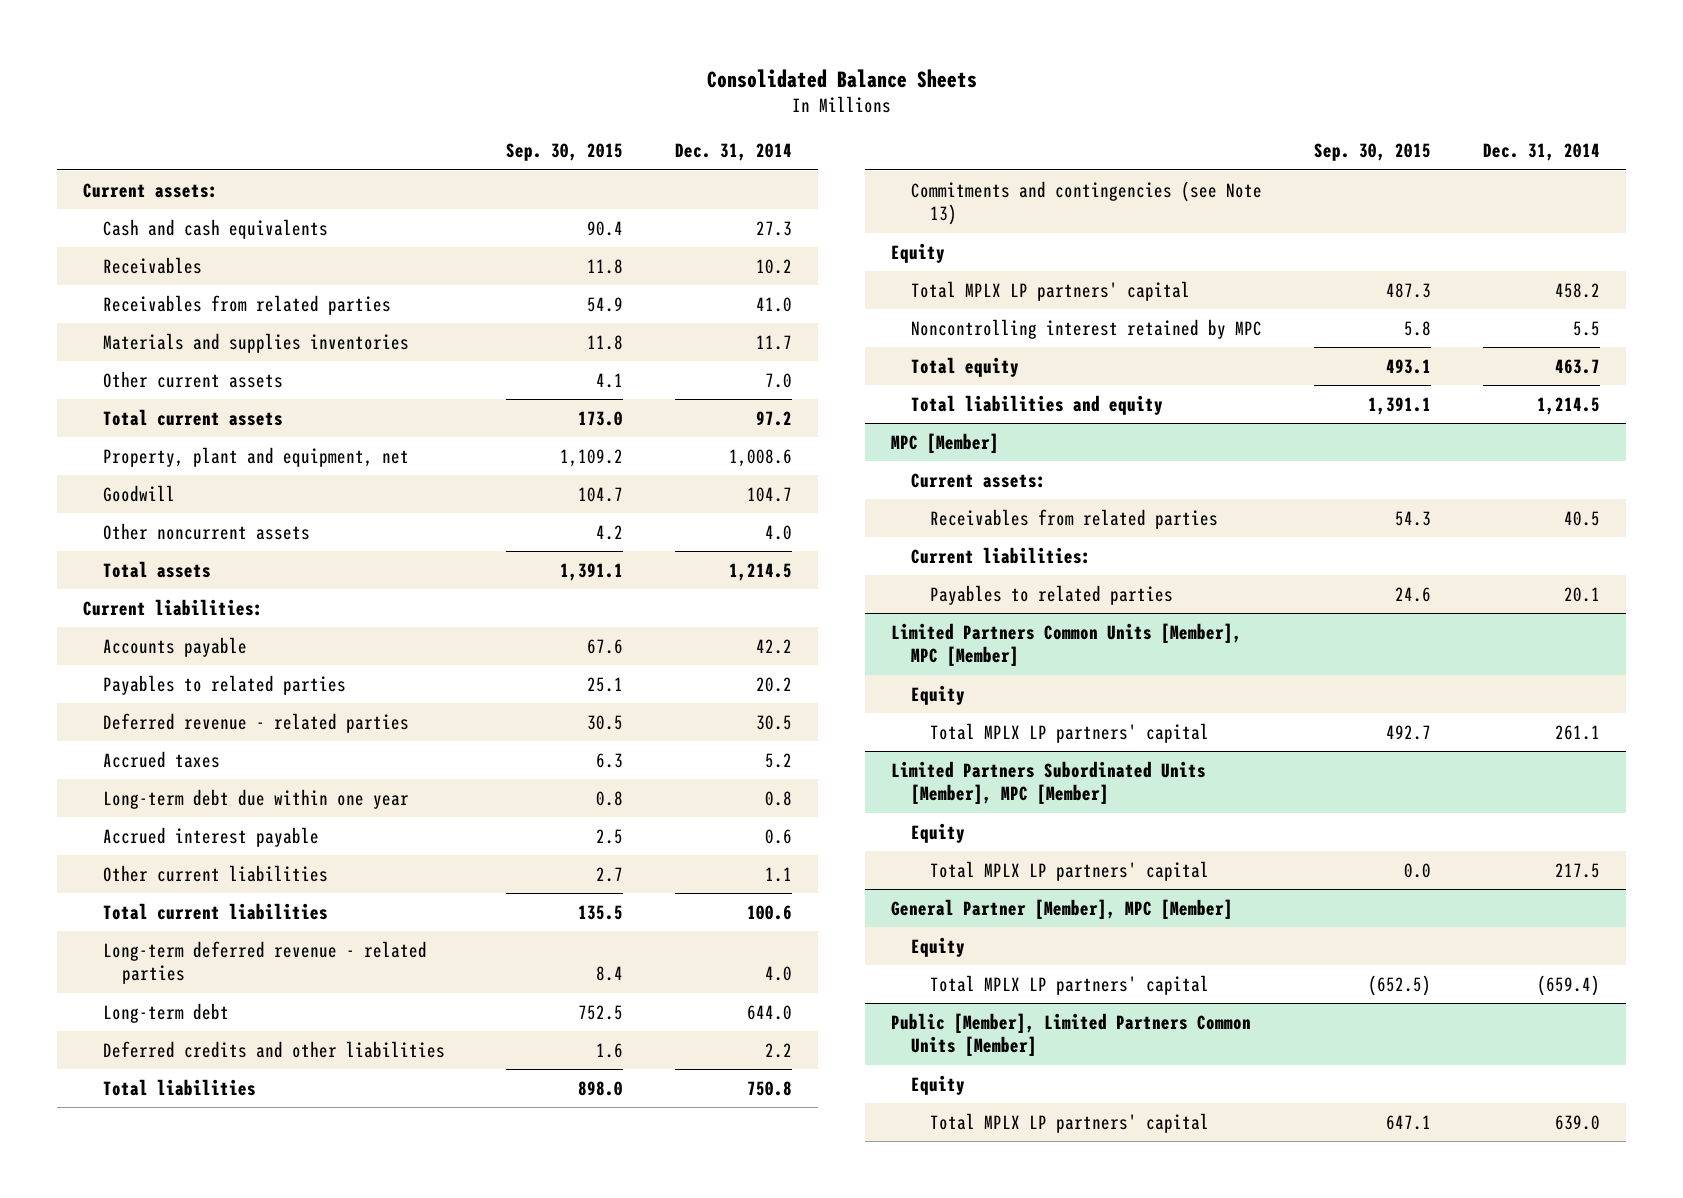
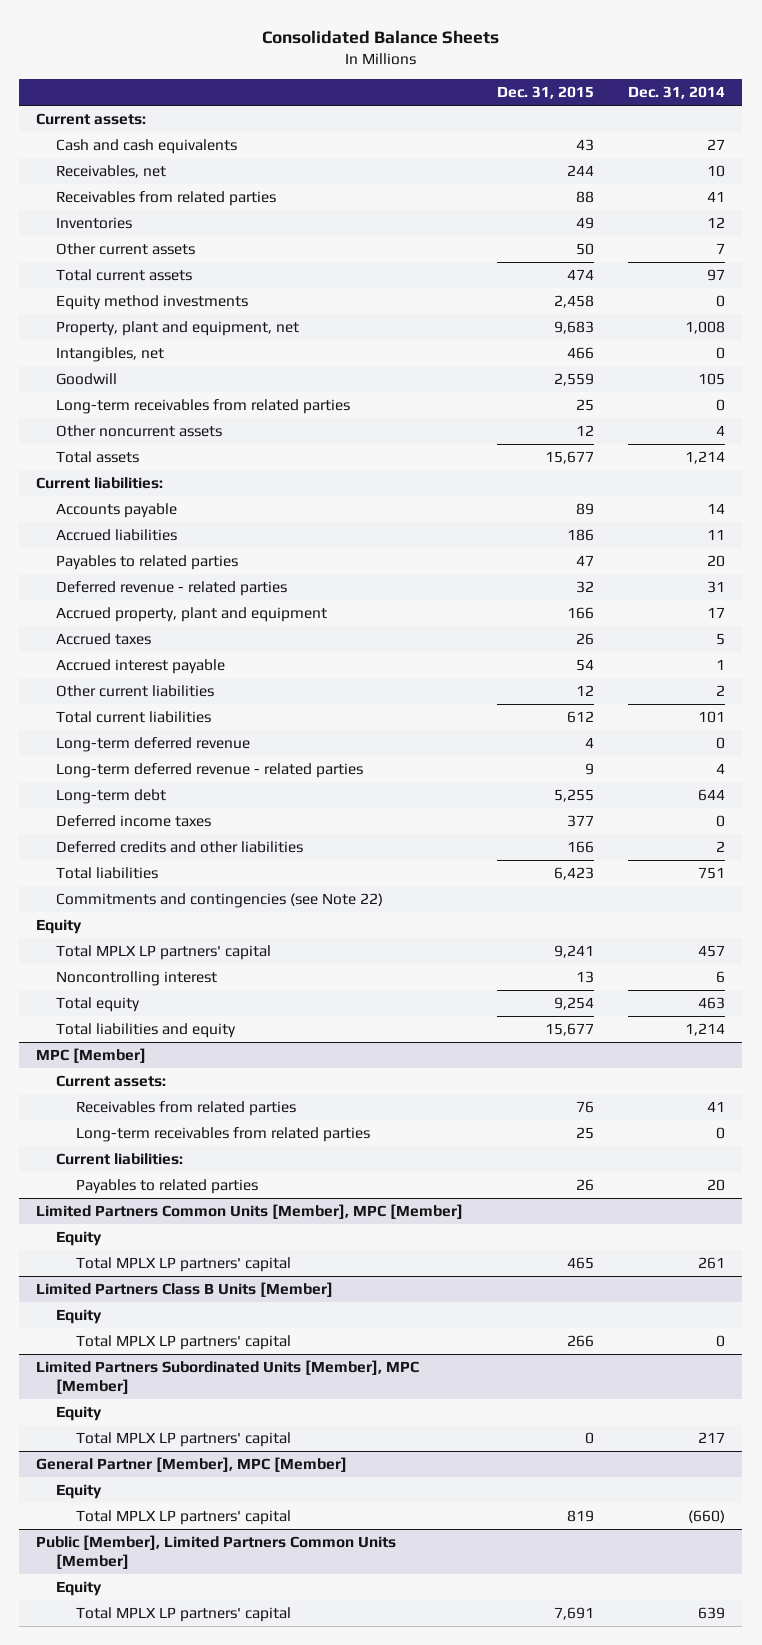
- | Sep. 30, 2015 | Dec. 31, 2014
+ | Dec. 31, 2015 | Dec. 31, 2014
- Cash and cash equivalents | 90.4 | 27.3
- Receivables | 11.8 | 10.2
- Receivables from related parties | 54.9 | 41.0
- Materials and supplies inventories | 11.8 | 11.7
- Other current assets | 4.1 | 7.0
- Total current assets | 173.0 | 97.2
- Property, plant and equipment, net | 1,109.2 | 1,008.6
- Goodwill | 104.7 | 104.7
- Other noncurrent assets | 4.2 | 4.0
- Total assets | 1,391.1 | 1,214.5
+ Cash and cash equivalents | 43 | 27
+ Receivables, net | 244 | 10
+ Receivables from related parties | 88 | 41
+ Inventories | 49 | 12
+ Other current assets | 50 | 7
+ Total current assets | 474 | 97
+ Equity method investments | 2,458 | 0
+ Property, plant and equipment, net | 9,683 | 1,008
+ Intangibles, net | 466 | 0
+ Goodwill | 2,559 | 105
+ Long-term receivables from related parties | 25 | 0
+ Other noncurrent assets | 12 | 4
+ Total assets | 15,677 | 1,214
- Accounts payable | 67.6 | 42.2
- Payables to related parties | 25.1 | 20.2
- Deferred revenue - related parties | 30.5 | 30.5
- Accrued taxes | 6.3 | 5.2
- Long-term debt due within one year | 0.8 | 0.8
- Accrued interest payable | 2.5 | 0.6
- Other current liabilities | 2.7 | 1.1
- Total current liabilities | 135.5 | 100.6
- Long-term deferred revenue - related parties | 8.4 | 4.0
- Long-term debt | 752.5 | 644.0
- Deferred credits and other liabilities | 1.6 | 2.2
- Total liabilities | 898.0 | 750.8
- Commitments and contingencies (see Note 13)
+ Accounts payable | 89 | 14
+ Accrued liabilities | 186 | 11
+ Payables to related parties | 47 | 20
+ Deferred revenue - related parties | 32 | 31
+ Accrued property, plant and equipment | 166 | 17
+ Accrued taxes | 26 | 5
+ Accrued interest payable | 54 | 1
+ Other current liabilities | 12 | 2
+ Total current liabilities | 612 | 101
+ Long-term deferred revenue | 4 | 0
+ Long-term deferred revenue - related parties | 9 | 4
+ Long-term debt | 5,255 | 644
+ Deferred income taxes | 377 | 0
+ Deferred credits and other liabilities | 166 | 2
+ Total liabilities | 6,423 | 751
+ Commitments and contingencies (see Note 22)
- Total MPLX LP partners' capital | 487.3 | 458.2
- Noncontrolling interest retained by MPC | 5.8 | 5.5
- Total equity | 493.1 | 463.7
- Total liabilities and equity | 1,391.1 | 1,214.5
+ Total MPLX LP partners' capital | 9,241 | 457
+ Noncontrolling interest | 13 | 6
+ Total equity | 9,254 | 463
+ Total liabilities and equity | 15,677 | 1,214
@ MPC [Member]
- Receivables from related parties | 54.3 | 40.5
+ Receivables from related parties | 76 | 41
+ Long-term receivables from related parties | 25 | 0
- Payables to related parties | 24.6 | 20.1
+ Payables to related parties | 26 | 20
@ Limited Partners Common Units [Member], MPC [Member]
- Total MPLX LP partners' capital | 492.7 | 261.1
+ Total MPLX LP partners' capital | 465 | 261
+ Limited Partners Class B Units [Member]
+ Equity
+ Total MPLX LP partners' capital | 266 | 0
@ Limited Partners Subordinated Units [Member], MPC [Member]
- Total MPLX LP partners' capital | 0.0 | 217.5
+ Total MPLX LP partners' capital | 0 | 217
@ General Partner [Member], MPC [Member]
- Total MPLX LP partners' capital | (652.5) | (659.4)
+ Total MPLX LP partners' capital | 819 | (660)
@ Public [Member], Limited Partners Common Units [Member]
- Total MPLX LP partners' capital | 647.1 | 639.0
+ Total MPLX LP partners' capital | 7,691 | 639

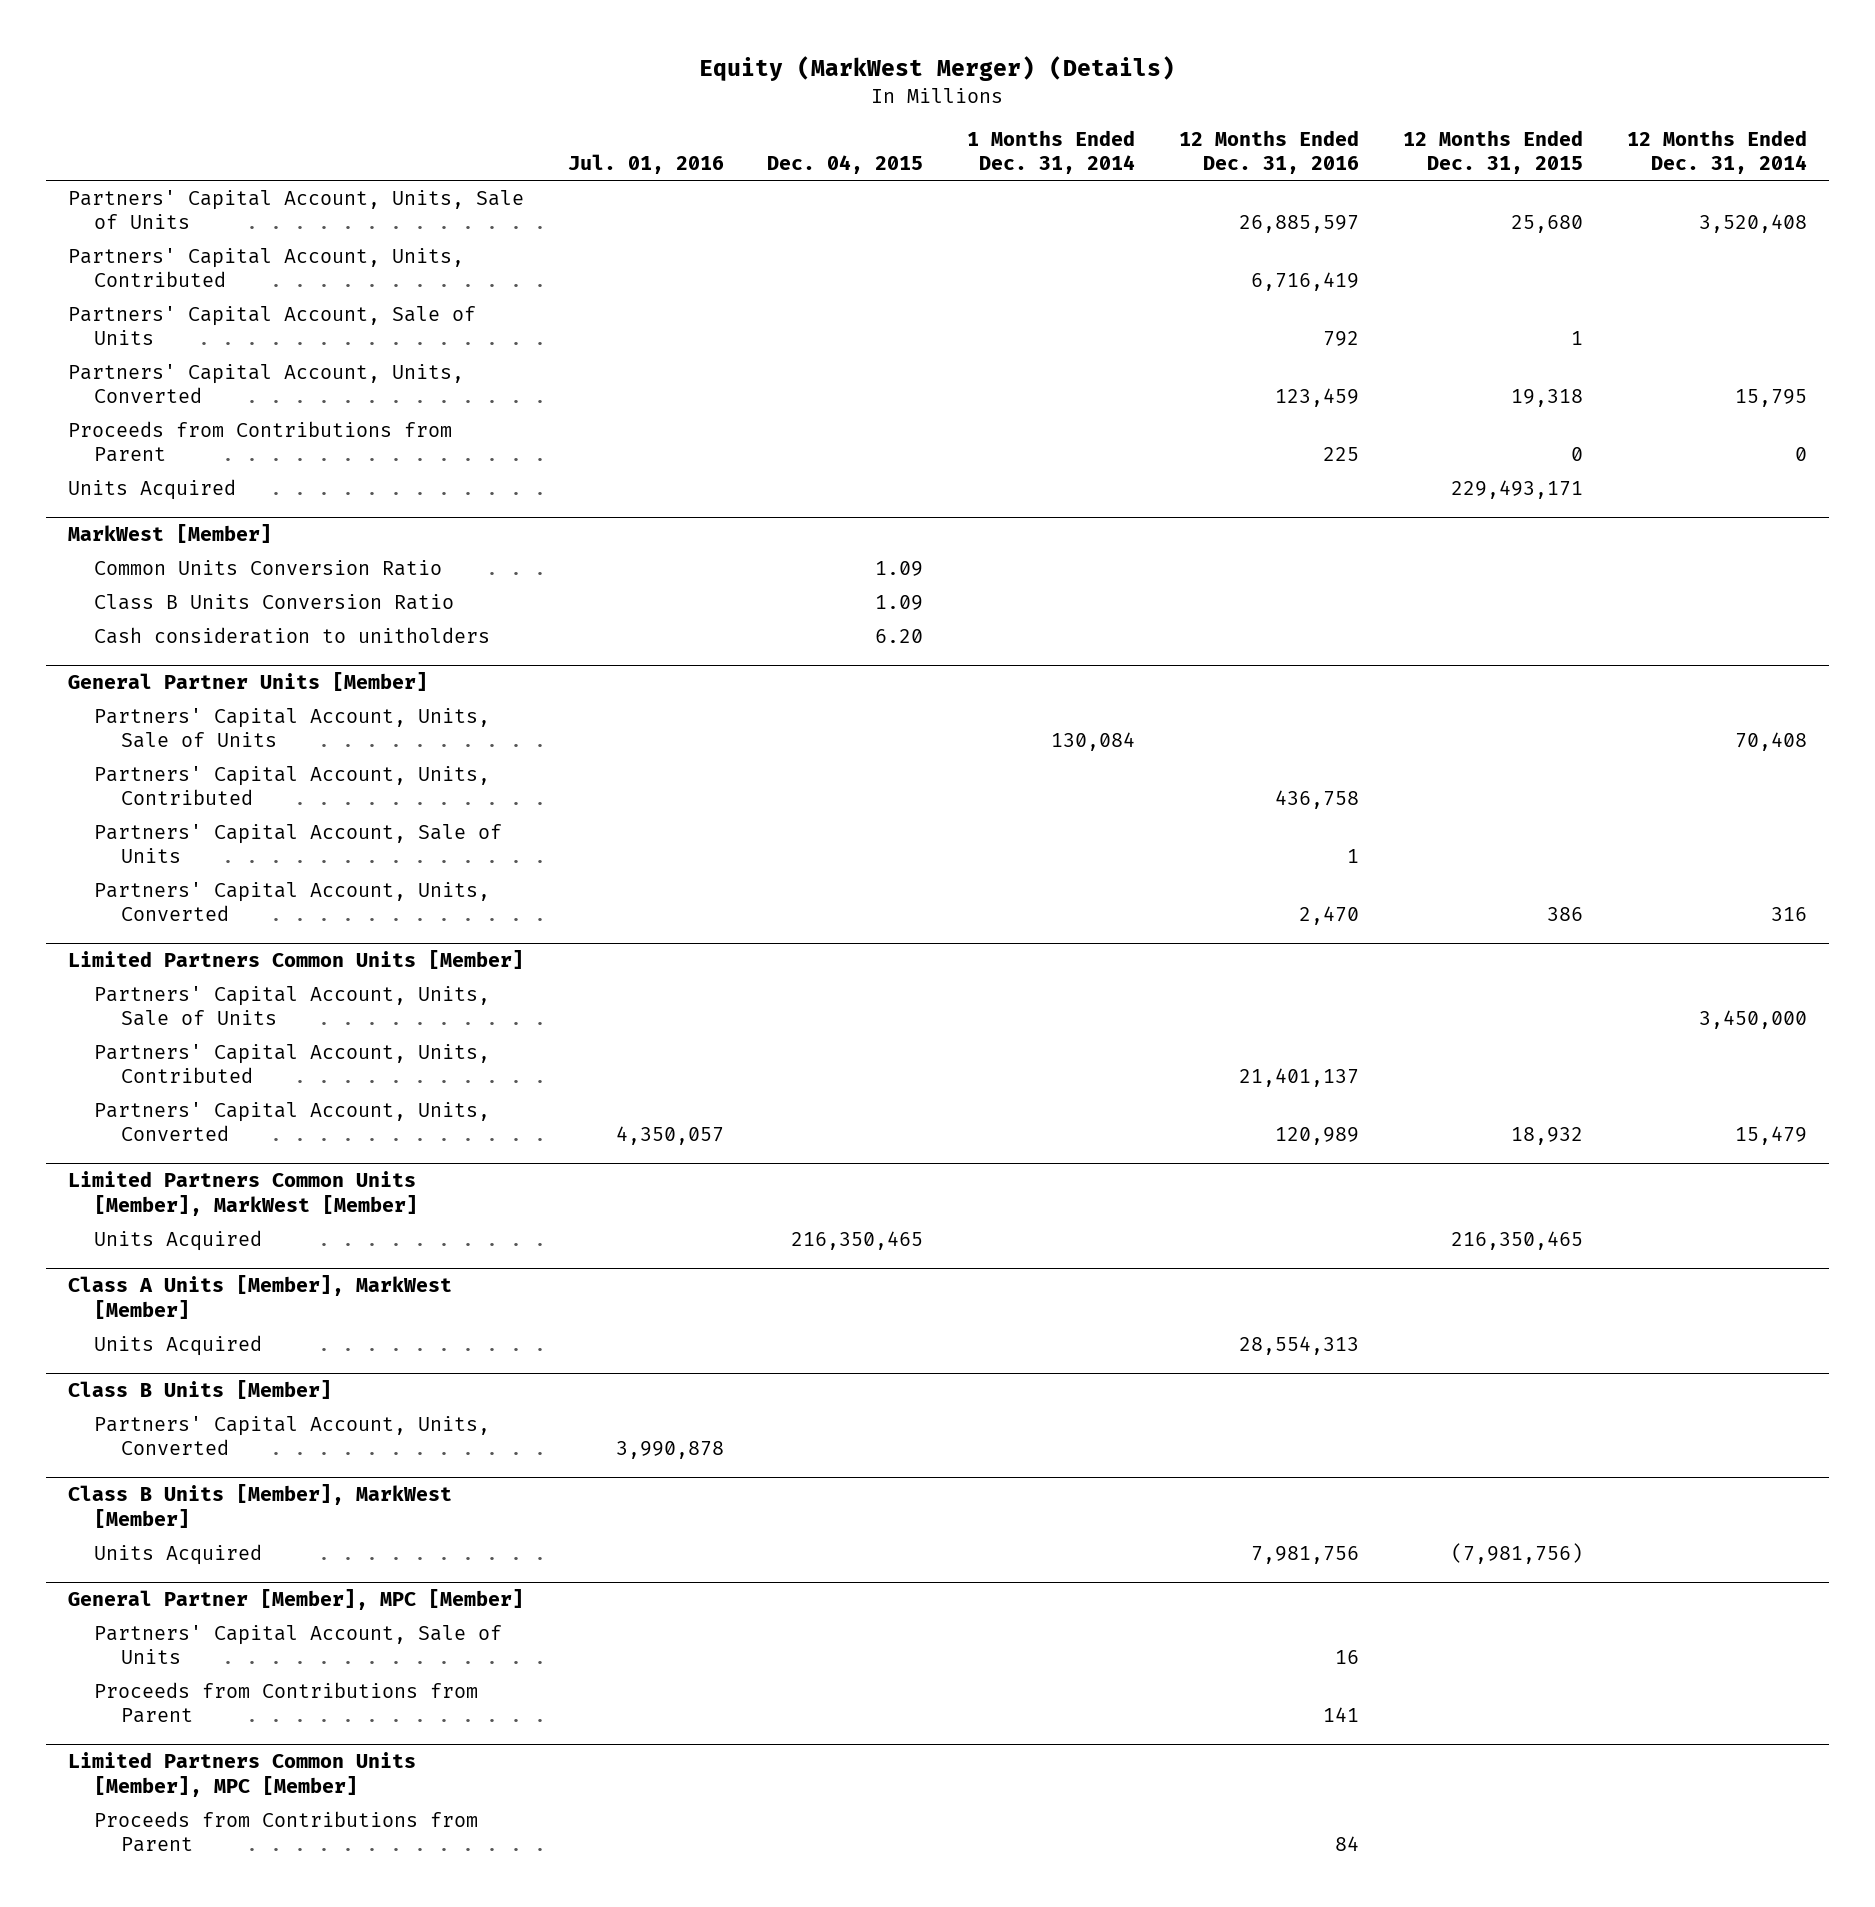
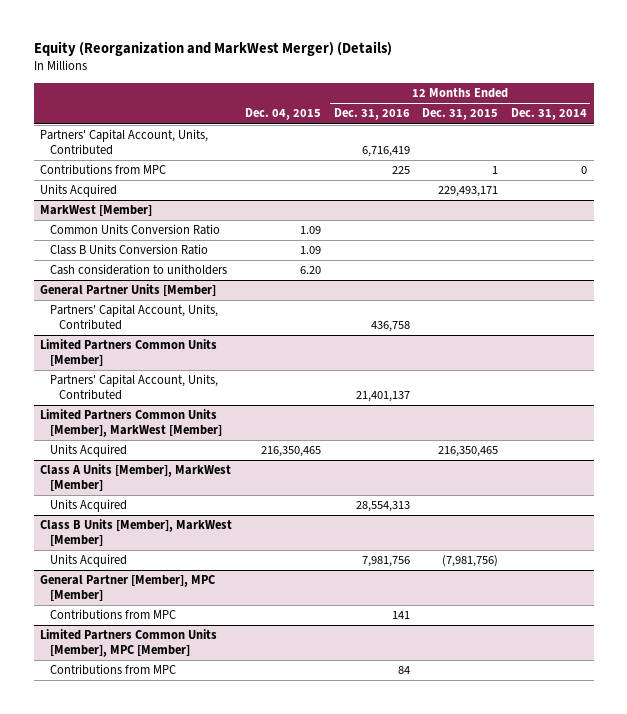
- Equity (MarkWest Merger) (Details)
+ Equity (Reorganization and MarkWest Merger) (Details)
- | Jul. 01, 2016 | Dec. 04, 2015 | 1 Months Ended Dec. 31, 2014 | 12 Months Ended Dec. 31, 2016 | 12 Months Ended Dec. 31, 2015 | 12 Months Ended Dec. 31, 2014
+ | Dec. 04, 2015 | 12 Months Ended Dec. 31, 2016 | 12 Months Ended Dec. 31, 2015 | 12 Months Ended Dec. 31, 2014
- Partners' Capital Account, Units, Sale of Units | | | | 26,885,597 | 25,680 | 3,520,408
- Partners' Capital Account, Sale of Units | | | | 792 | 1 |
- Partners' Capital Account, Units, Converted | | | | 123,459 | 19,318 | 15,795
- Proceeds from Contributions from Parent | | | | 225 | 0 | 0
+ Contributions from MPC | | 225 | 1 | 0
@ General Partner Units [Member]
- Partners' Capital Account, Units, Sale of Units | | | 130,084 | | | 70,408
- Partners' Capital Account, Sale of Units | | | | 1 | |
- Partners' Capital Account, Units, Converted | | | | 2,470 | 386 | 316
@ Limited Partners Common Units [Member]
- Partners' Capital Account, Units, Sale of Units | | | | | | 3,450,000
- Partners' Capital Account, Units, Converted | 4,350,057 | | | 120,989 | 18,932 | 15,479
- Class B Units [Member]
- Partners' Capital Account, Units, Converted | 3,990,878 | | | | |
@ General Partner [Member], MPC [Member]
- Partners' Capital Account, Sale of Units | | | | 16 | |
- Proceeds from Contributions from Parent | | | | 141 | |
+ Contributions from MPC | | 141 | |
@ Limited Partners Common Units [Member], MPC [Member]
- Proceeds from Contributions from Parent | | | | 84 | |
+ Contributions from MPC | | 84 | |

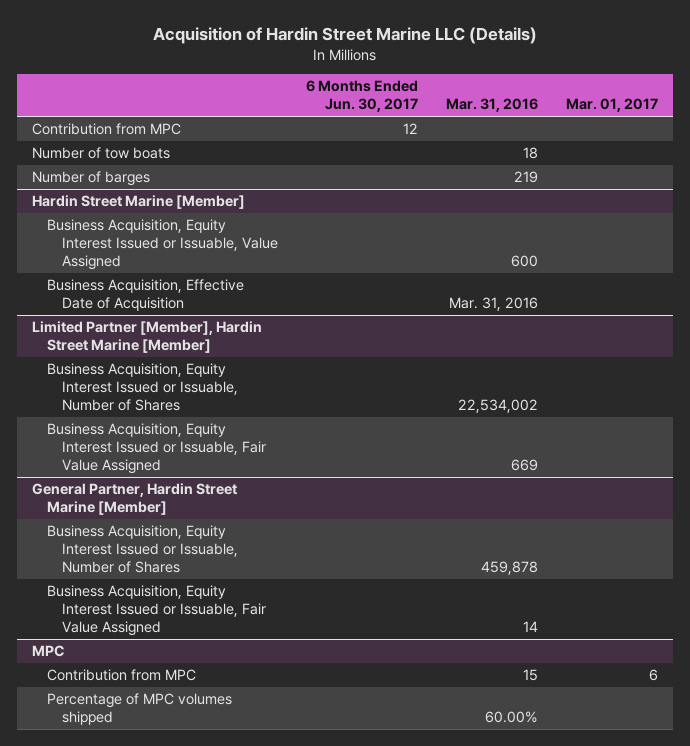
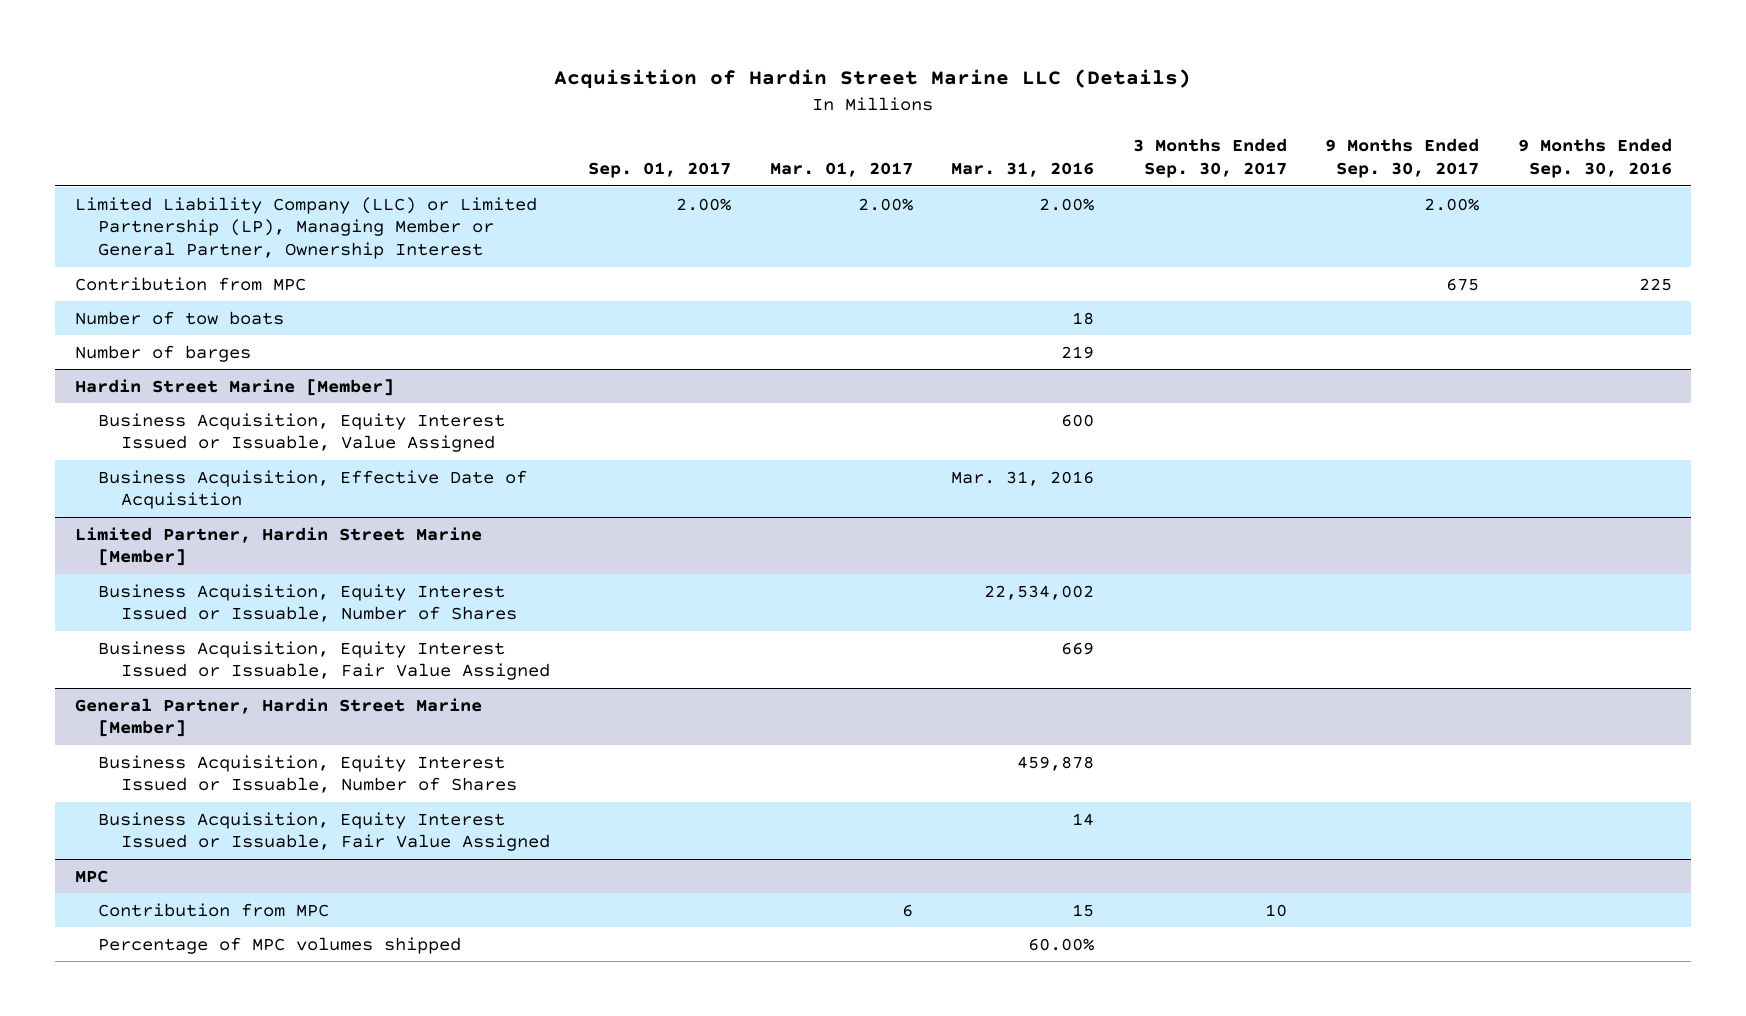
- | 6 Months Ended Jun. 30, 2017 | Mar. 31, 2016 | Mar. 01, 2017
+ | Sep. 01, 2017 | Mar. 01, 2017 | Mar. 31, 2016 | 3 Months Ended Sep. 30, 2017 | 9 Months Ended Sep. 30, 2017 | 9 Months Ended Sep. 30, 2016
+ Limited Liability Company (LLC) or Limited Partnership (LP), Managing Member or General Partner, Ownership Interest | 2.00% | 2.00% | 2.00% | | 2.00% |
- Limited Partner [Member], Hardin Street Marine [Member]
+ Limited Partner, Hardin Street Marine [Member]

